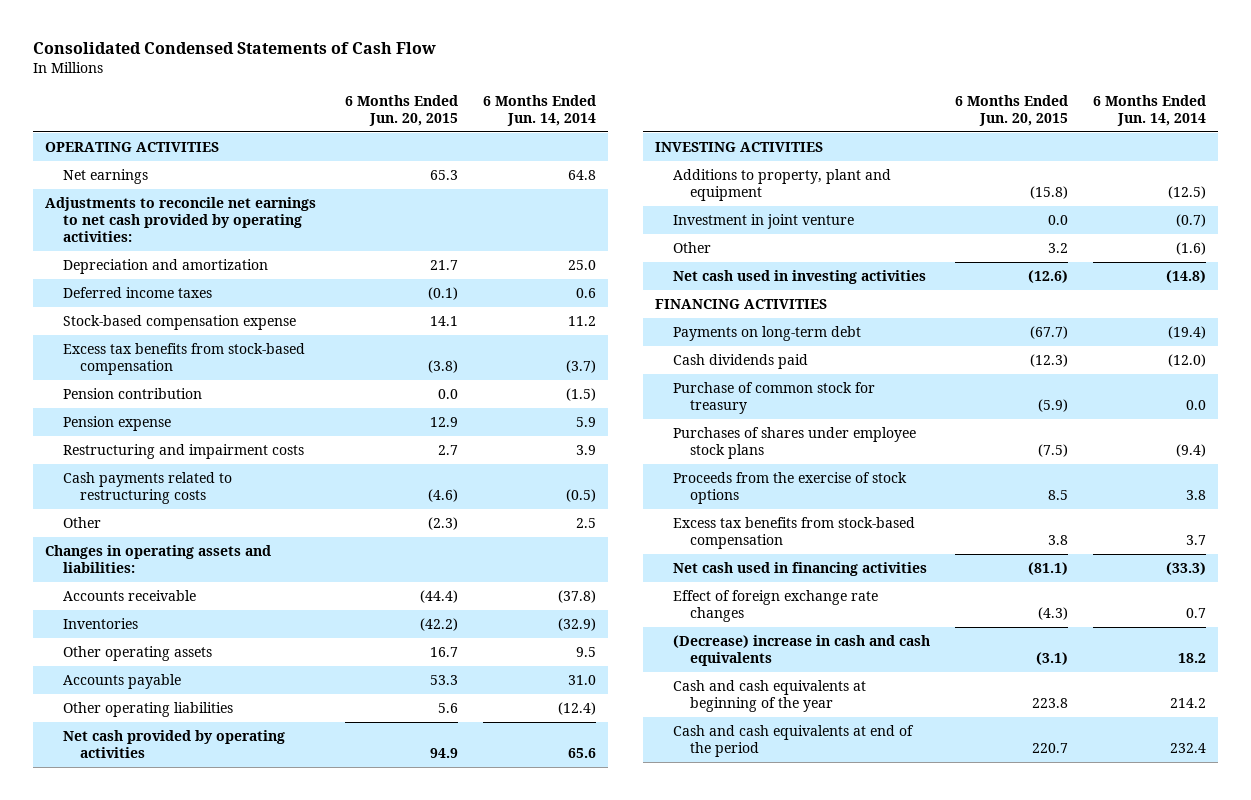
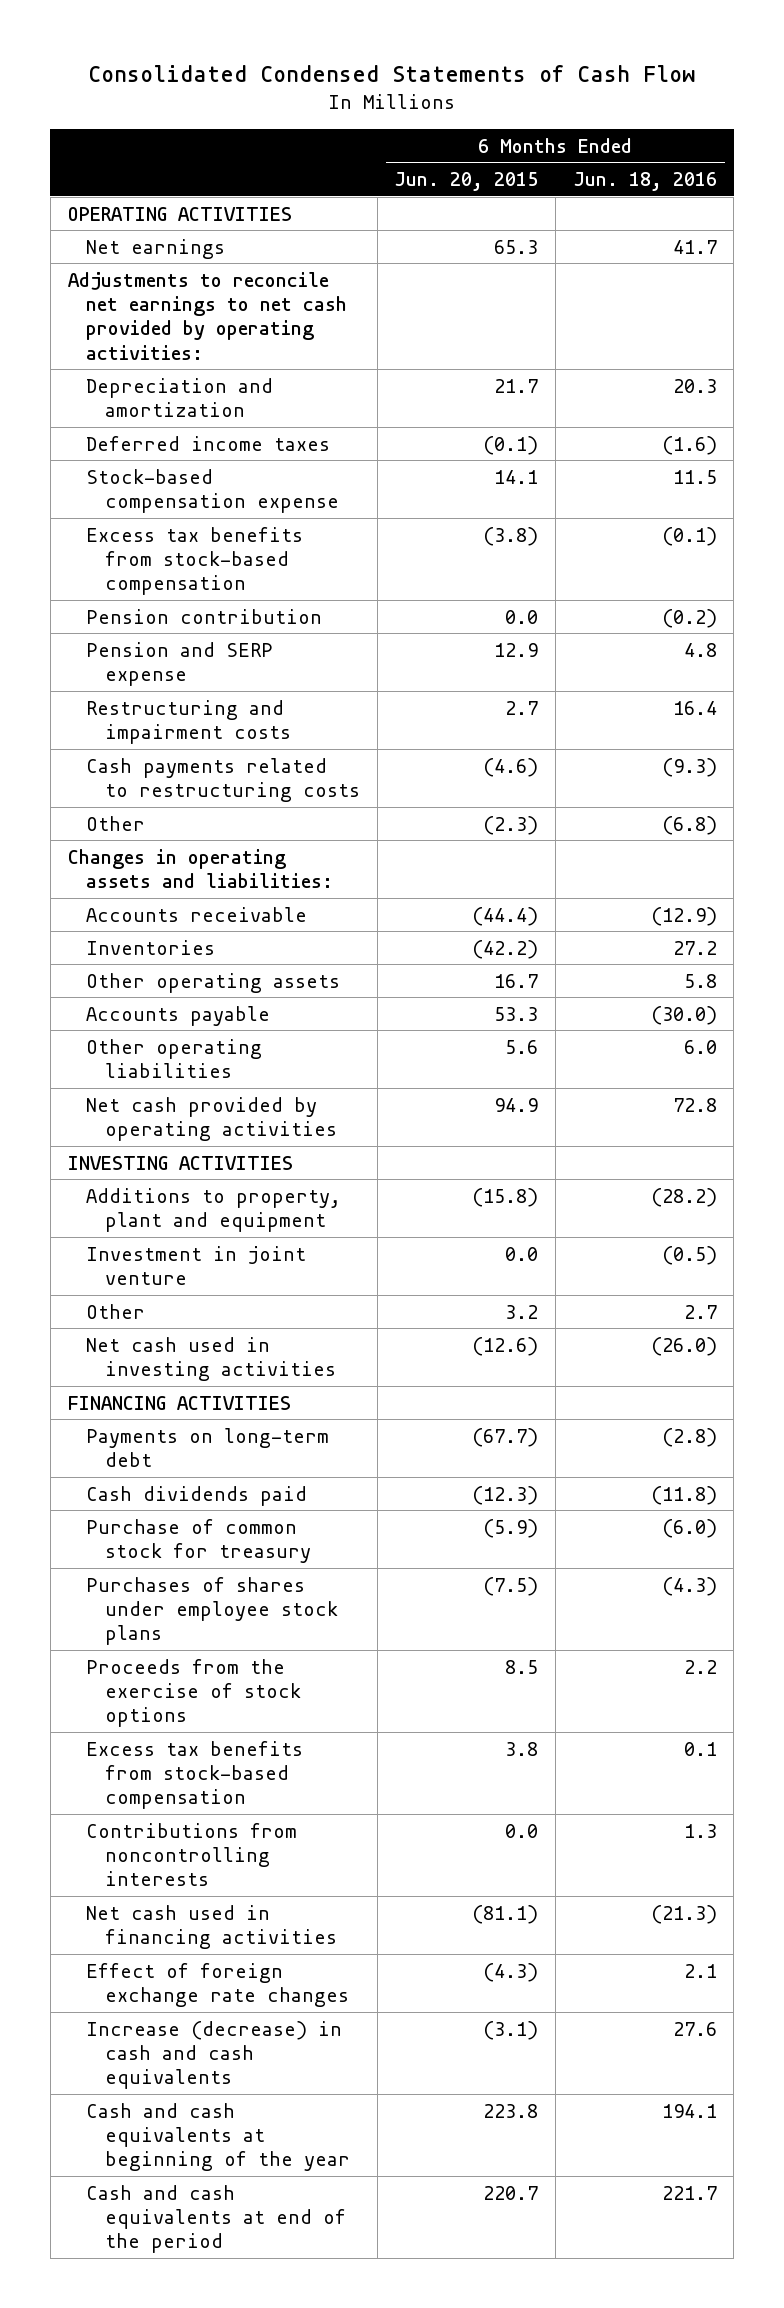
- | 6 Months Ended Jun. 20, 2015 | 6 Months Ended Jun. 14, 2014
+ | 6 Months Ended Jun. 20, 2015 | 6 Months Ended Jun. 18, 2016
- Pension expense | 12.9 | 5.9
+ Pension and SERP expense | 12.9 | 4.8
+ Contributions from noncontrolling interests | 0.0 | 1.3
- (Decrease) increase in cash and cash equivalents | (3.1) | 18.2
+ Increase (decrease) in cash and cash equivalents | (3.1) | 27.6

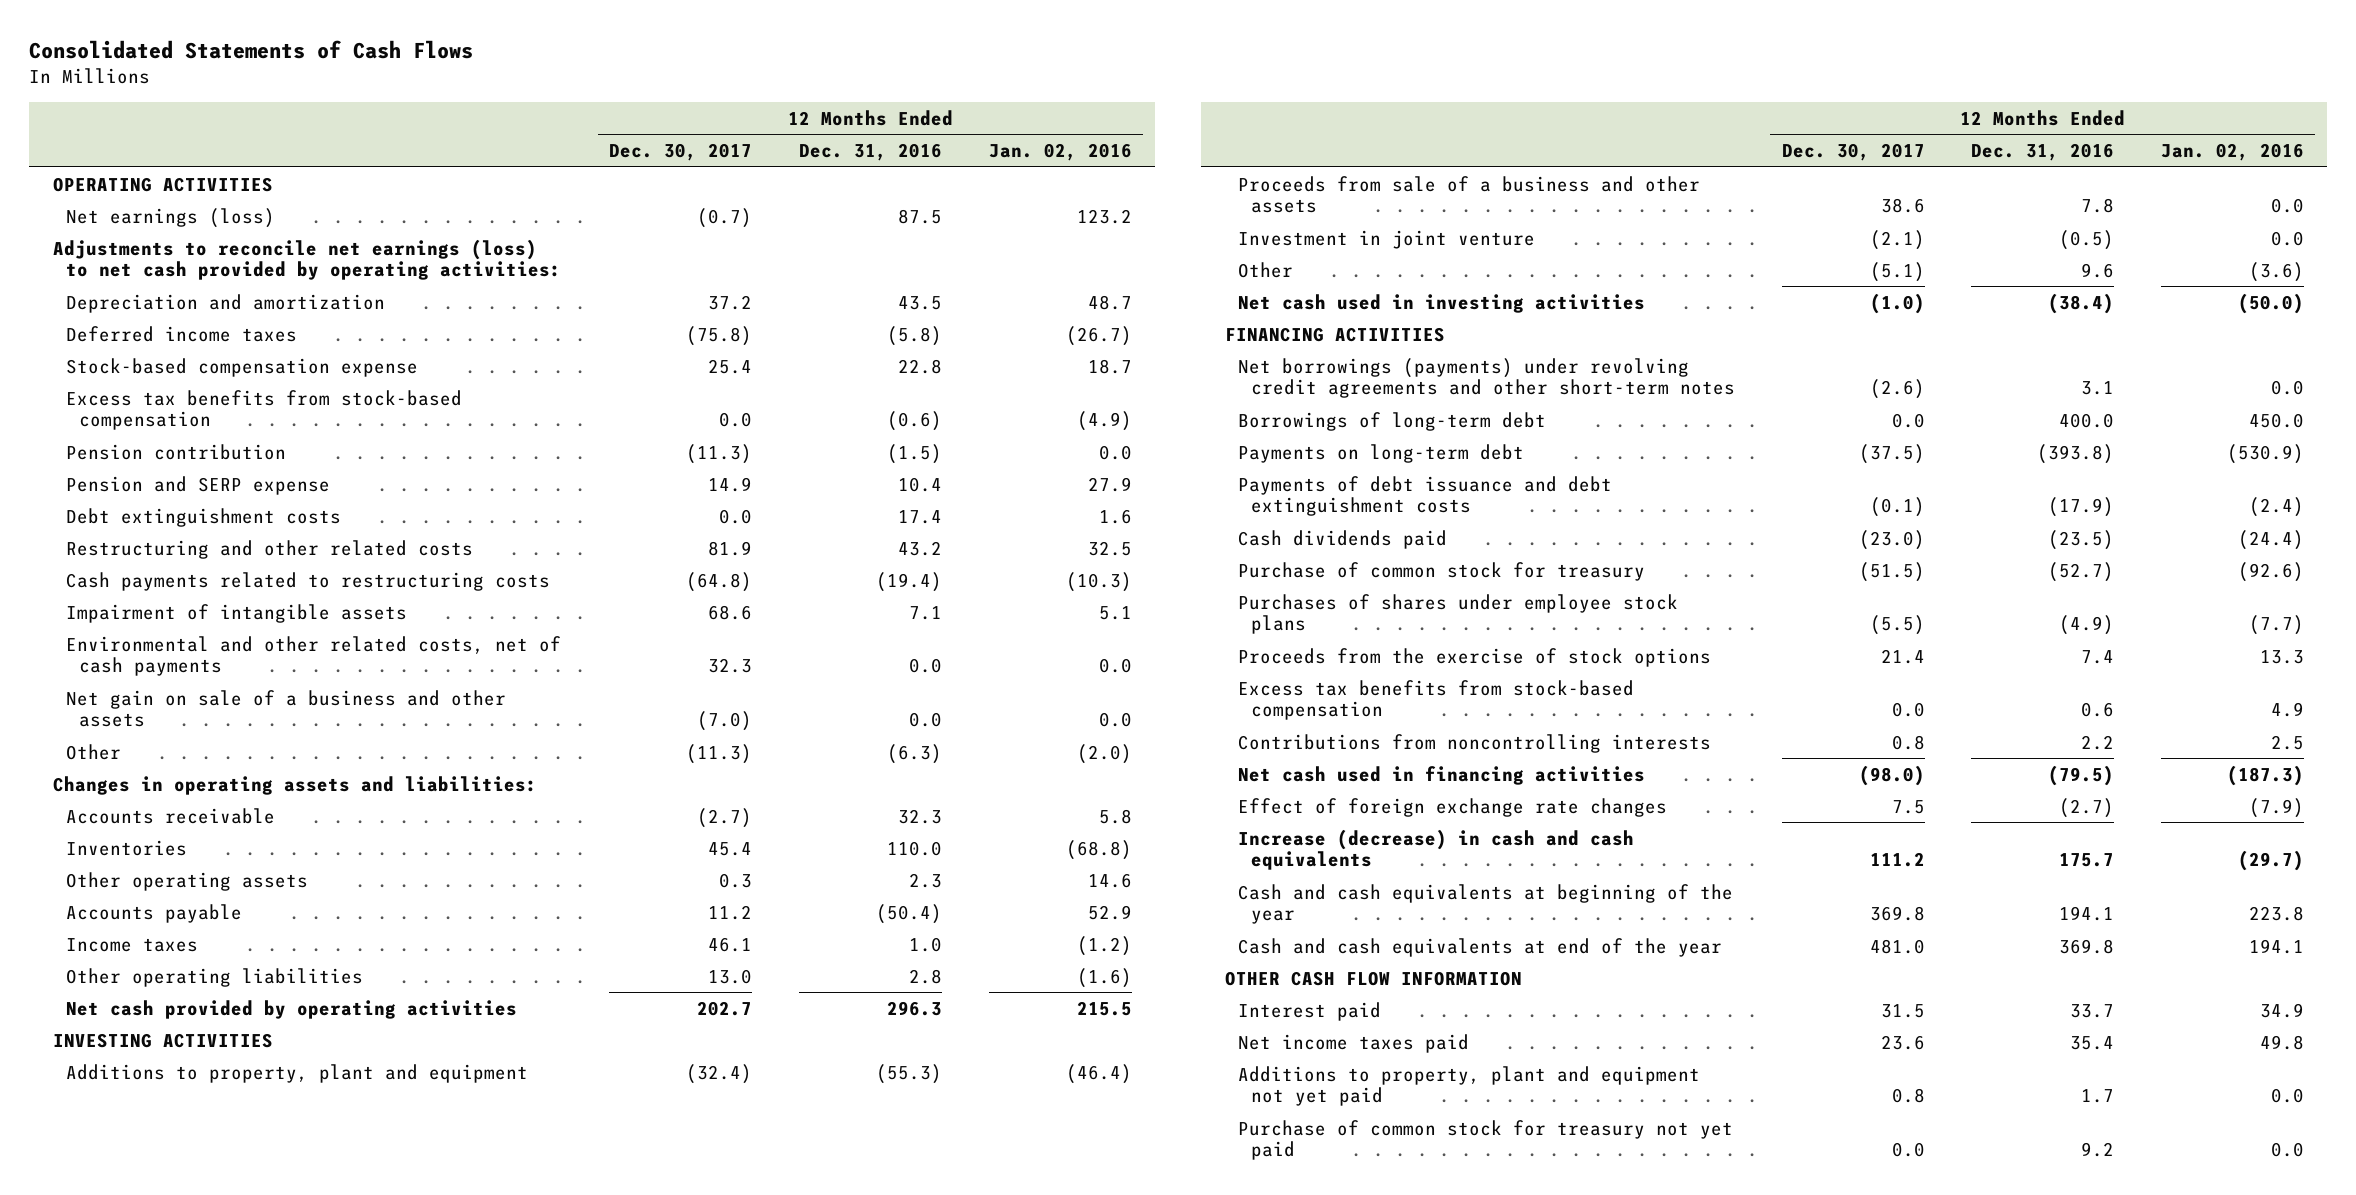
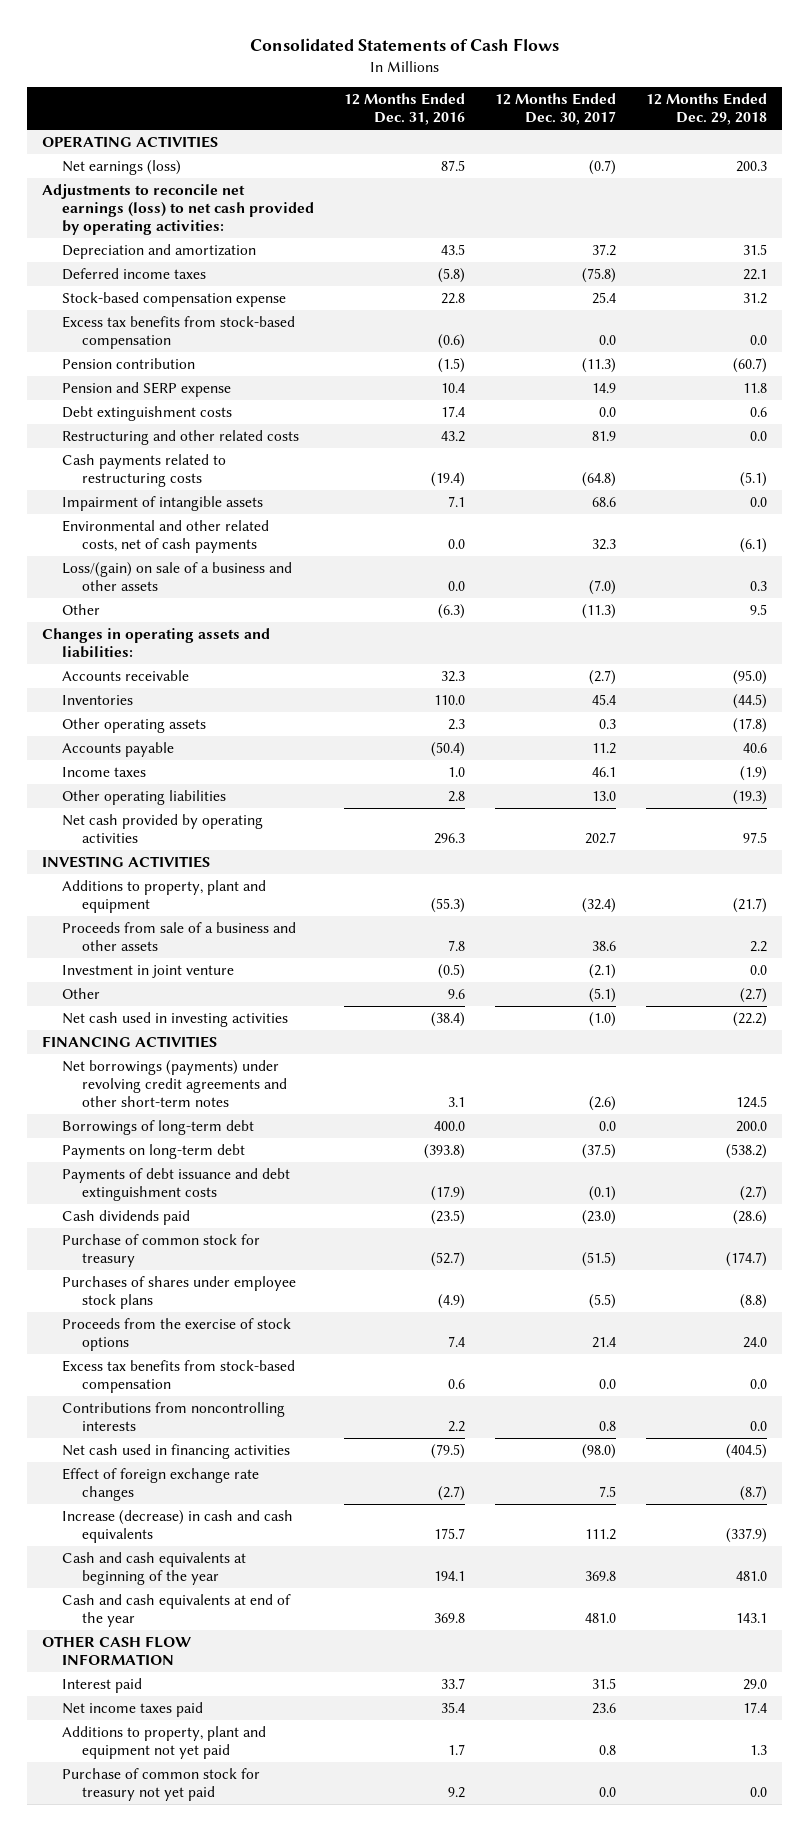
- | 12 Months Ended Dec. 30, 2017 | 12 Months Ended Dec. 31, 2016 | 12 Months Ended Jan. 02, 2016
+ | 12 Months Ended Dec. 31, 2016 | 12 Months Ended Dec. 30, 2017 | 12 Months Ended Dec. 29, 2018
- Net gain on sale of a business and other assets | (7.0) | 0.0 | 0.0
+ Loss/(gain) on sale of a business and other assets | 0.0 | (7.0) | 0.3

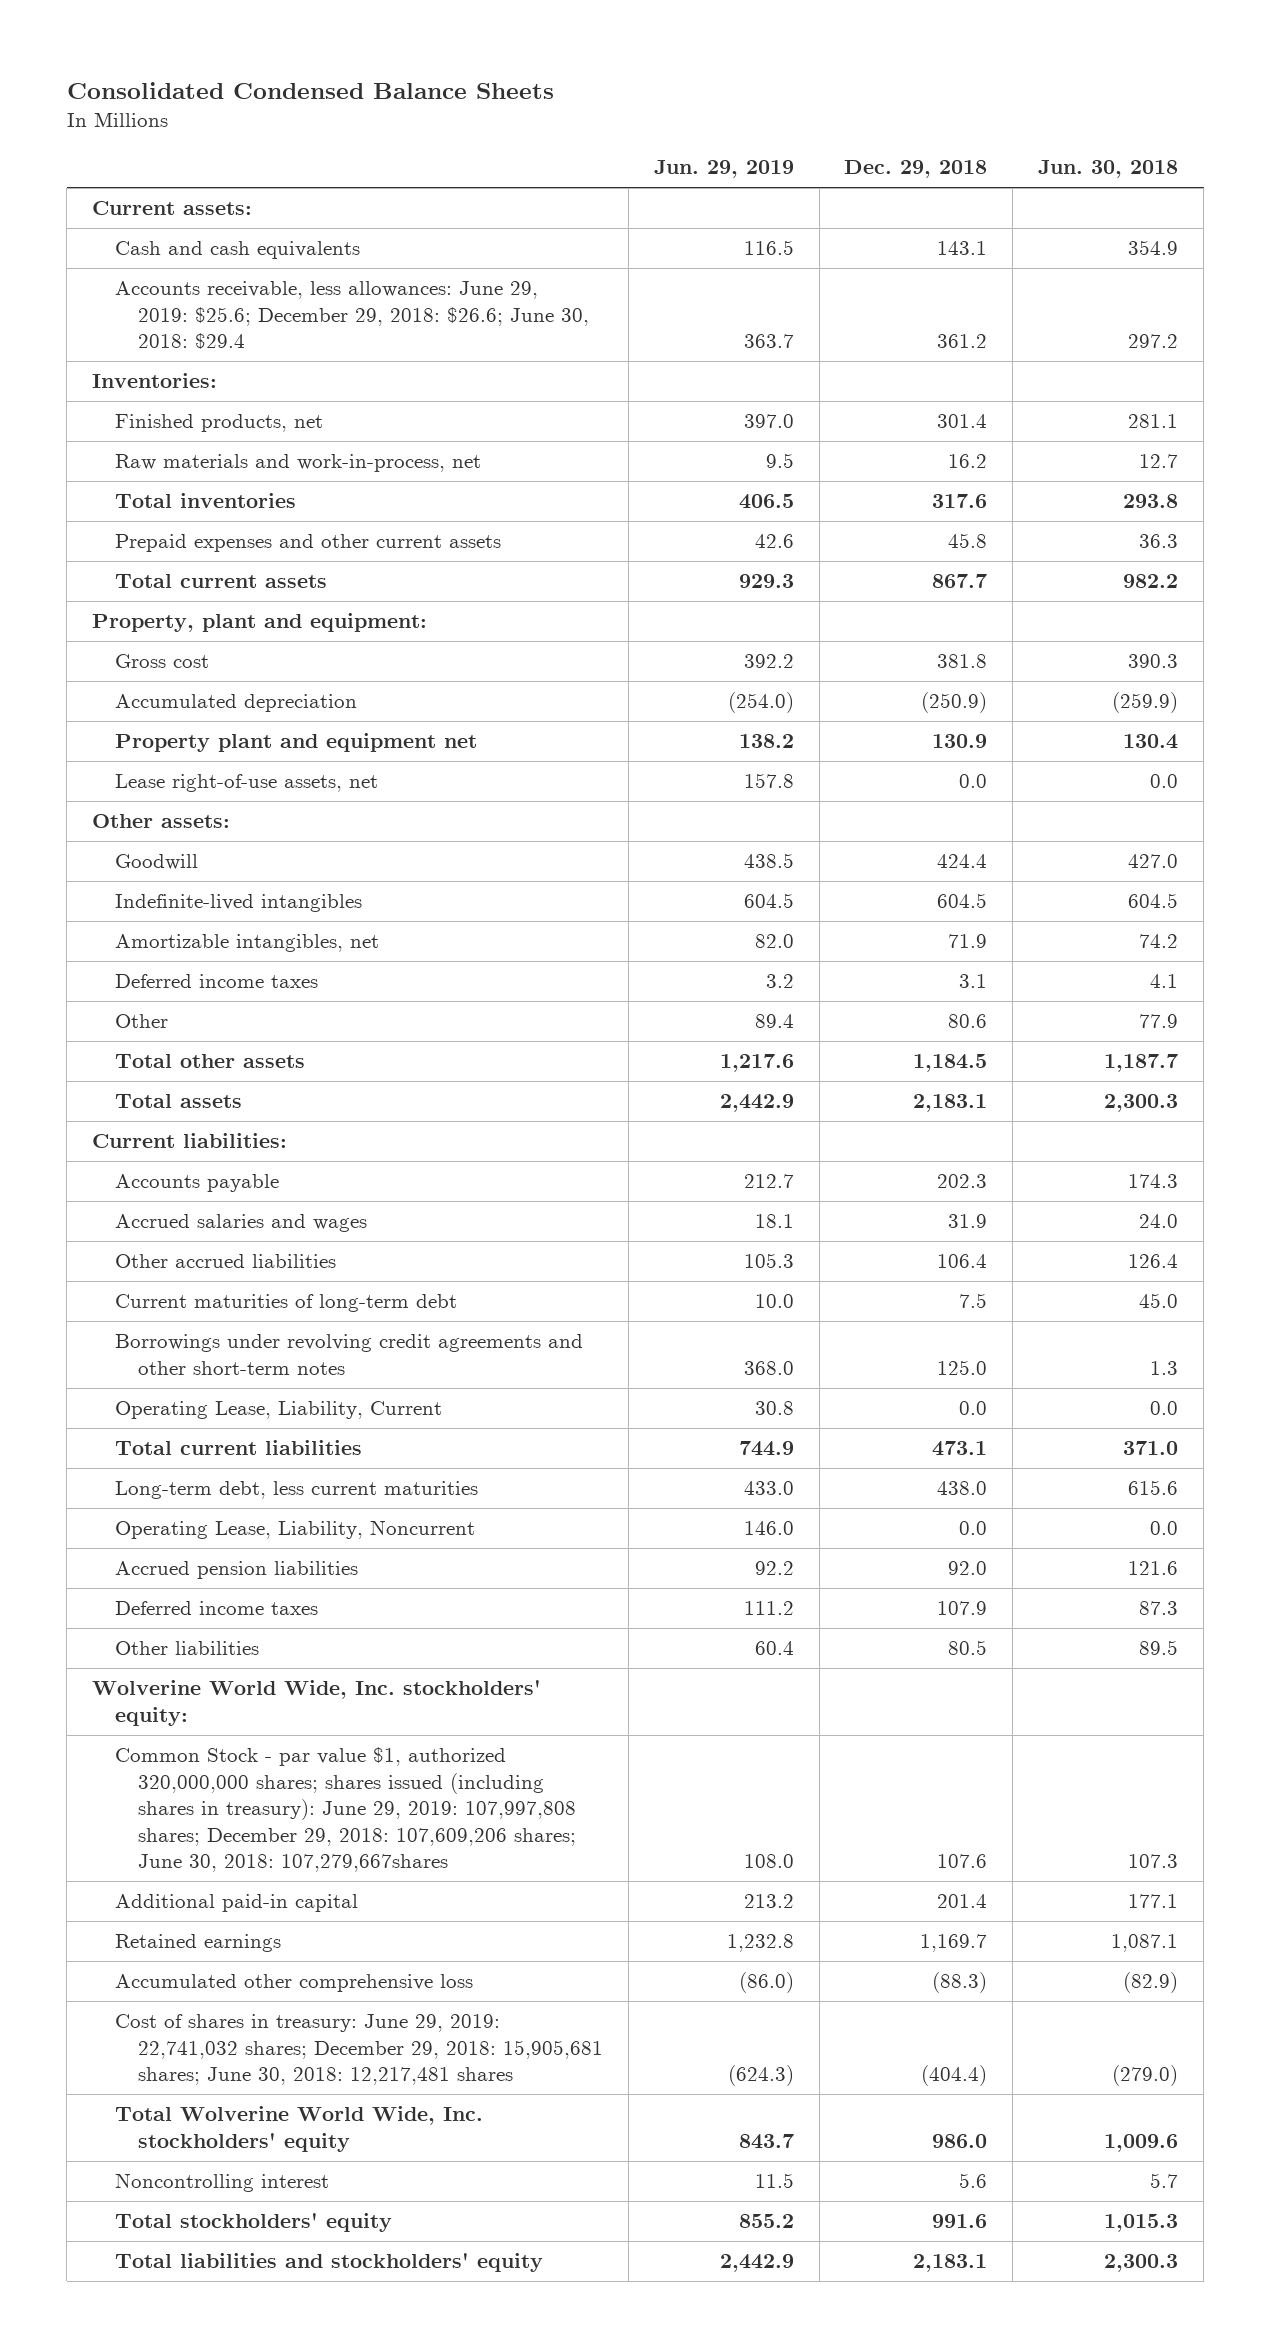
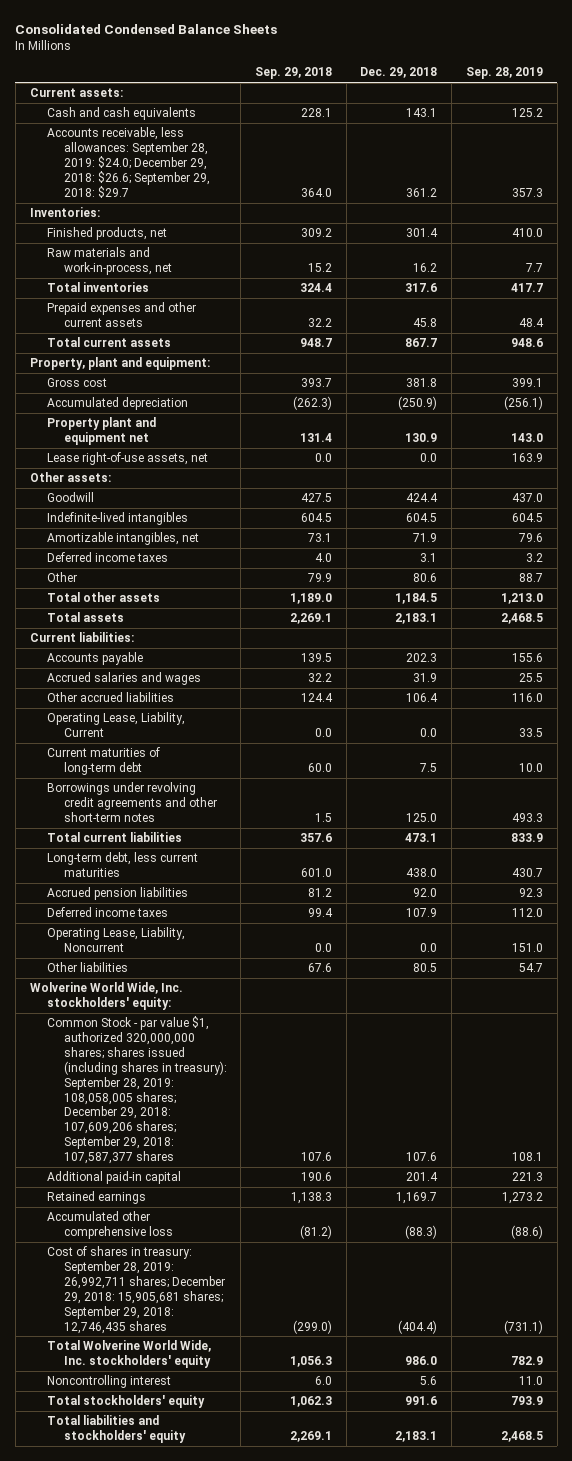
- | Jun. 29, 2019 | Dec. 29, 2018 | Jun. 30, 2018
+ | Sep. 29, 2018 | Dec. 29, 2018 | Sep. 28, 2019
- Accounts receivable, less allowances: June 29, 2019: $25.6; December 29, 2018: $26.6; June 30, 2018: $29.4 | 363.7 | 361.2 | 297.2
+ Accounts receivable, less allowances: September 28, 2019: $24.0; December 29, 2018: $26.6; September 29, 2018: $29.7 | 364.0 | 361.2 | 357.3
moved up: Operating Lease, Liability, Current | 0.0 | 0.0 | 33.5
moved down: Operating Lease, Liability, Noncurrent | 0.0 | 0.0 | 151.0
- Common Stock - par value $1, authorized 320,000,000 shares; shares issued (including shares in treasury): June 29, 2019: 107,997,808 shares; December 29, 2018: 107,609,206 shares; June 30, 2018: 107,279,667shares | 108.0 | 107.6 | 107.3
+ Common Stock - par value $1, authorized 320,000,000 shares; shares issued (including shares in treasury): September 28, 2019: 108,058,005 shares; December 29, 2018: 107,609,206 shares; September 29, 2018: 107,587,377 shares | 107.6 | 107.6 | 108.1
- Cost of shares in treasury: June 29, 2019: 22,741,032 shares; December 29, 2018: 15,905,681 shares; June 30, 2018: 12,217,481 shares | (624.3) | (404.4) | (279.0)
+ Cost of shares in treasury: September 28, 2019: 26,992,711 shares; December 29, 2018: 15,905,681 shares; September 29, 2018: 12,746,435 shares | (299.0) | (404.4) | (731.1)

